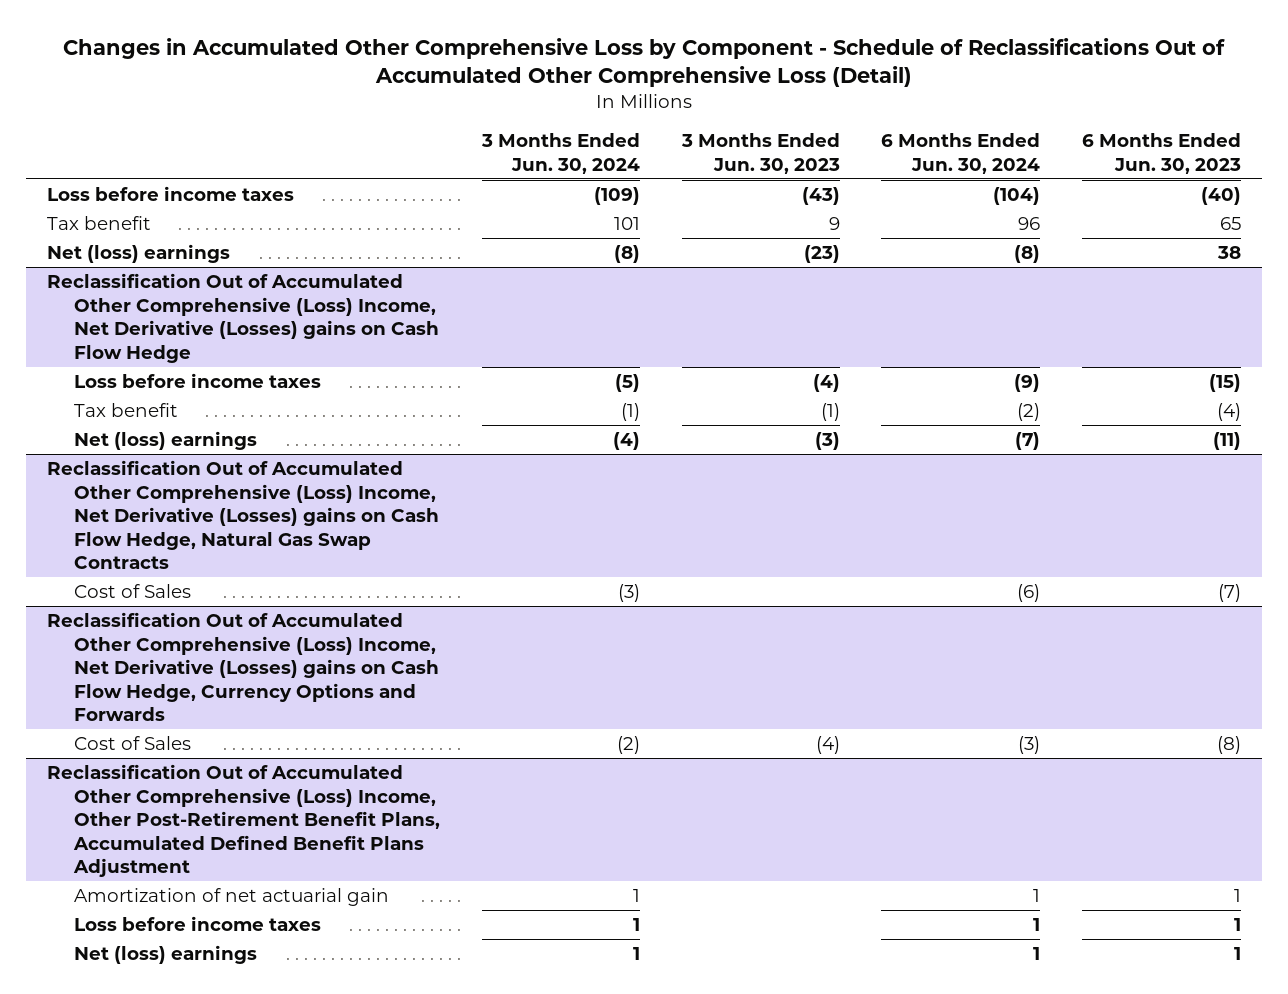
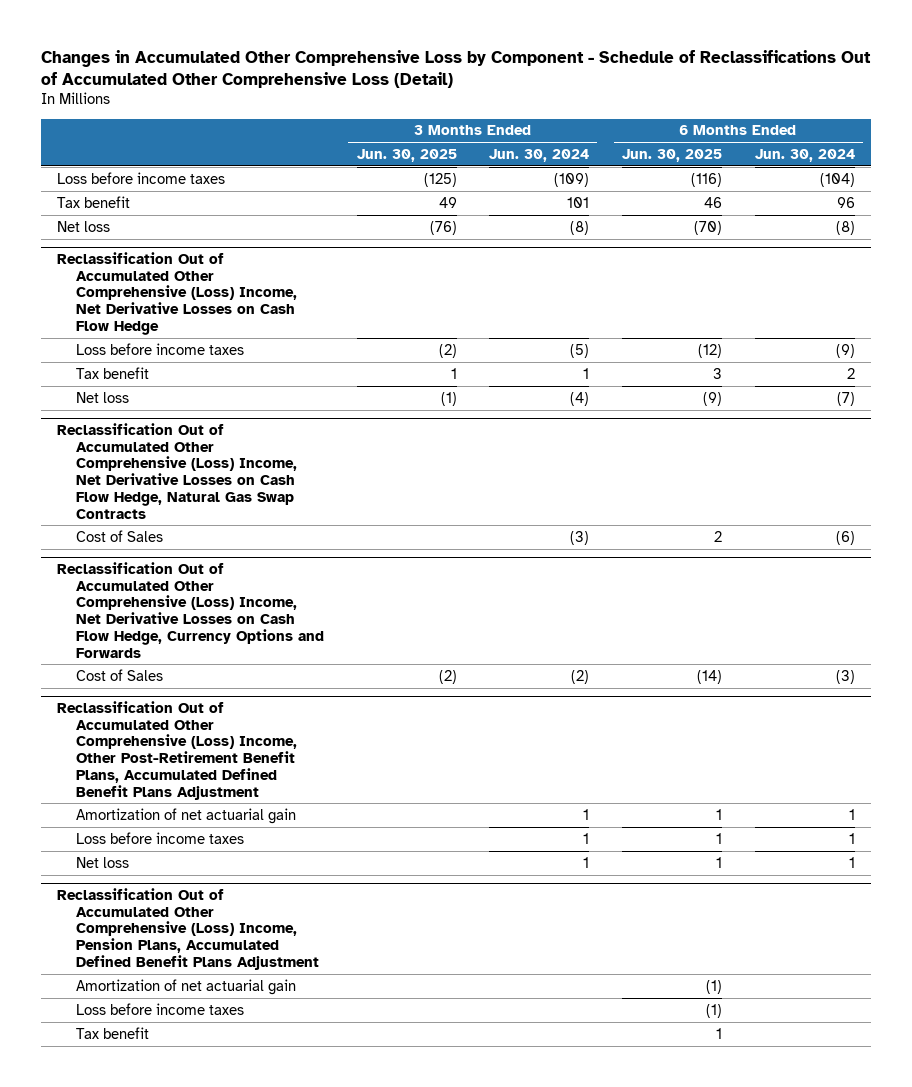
- | 3 Months Ended Jun. 30, 2024 | 3 Months Ended Jun. 30, 2023 | 6 Months Ended Jun. 30, 2024 | 6 Months Ended Jun. 30, 2023
+ | 3 Months Ended Jun. 30, 2025 | 3 Months Ended Jun. 30, 2024 | 6 Months Ended Jun. 30, 2025 | 6 Months Ended Jun. 30, 2024
- Net (loss) earnings | (8) | (23) | (8) | 38
- Reclassification Out of Accumulated Other Comprehensive (Loss) Income, Net Derivative (Losses) gains on Cash Flow Hedge
+ Net loss | (76) | (8) | (70) | (8)
+ Reclassification Out of Accumulated Other Comprehensive (Loss) Income, Net Derivative Losses on Cash Flow Hedge
- Tax benefit | (1) | (1) | (2) | (4)
- Net (loss) earnings | (4) | (3) | (7) | (11)
- Reclassification Out of Accumulated Other Comprehensive (Loss) Income, Net Derivative (Losses) gains on Cash Flow Hedge, Natural Gas Swap Contracts
+ Tax benefit | 1 | 1 | 3 | 2
+ Net loss | (1) | (4) | (9) | (7)
+ Reclassification Out of Accumulated Other Comprehensive (Loss) Income, Net Derivative Losses on Cash Flow Hedge, Natural Gas Swap Contracts
- Reclassification Out of Accumulated Other Comprehensive (Loss) Income, Net Derivative (Losses) gains on Cash Flow Hedge, Currency Options and Forwards
+ Reclassification Out of Accumulated Other Comprehensive (Loss) Income, Net Derivative Losses on Cash Flow Hedge, Currency Options and Forwards
@ Reclassification Out of Accumulated Other Comprehensive (Loss) Income, Other Post-Retirement Benefit Plans, Accumulated Defined Benefit Plans Adjustment
- Net (loss) earnings | 1 | | 1 | 1
+ Net loss | | 1 | 1 | 1
+ Reclassification Out of Accumulated Other Comprehensive (Loss) Income, Pension Plans, Accumulated Defined Benefit Plans Adjustment
+ Amortization of net actuarial gain | | | (1) |
+ Loss before income taxes | | | (1) |
+ Tax benefit | | | 1 |

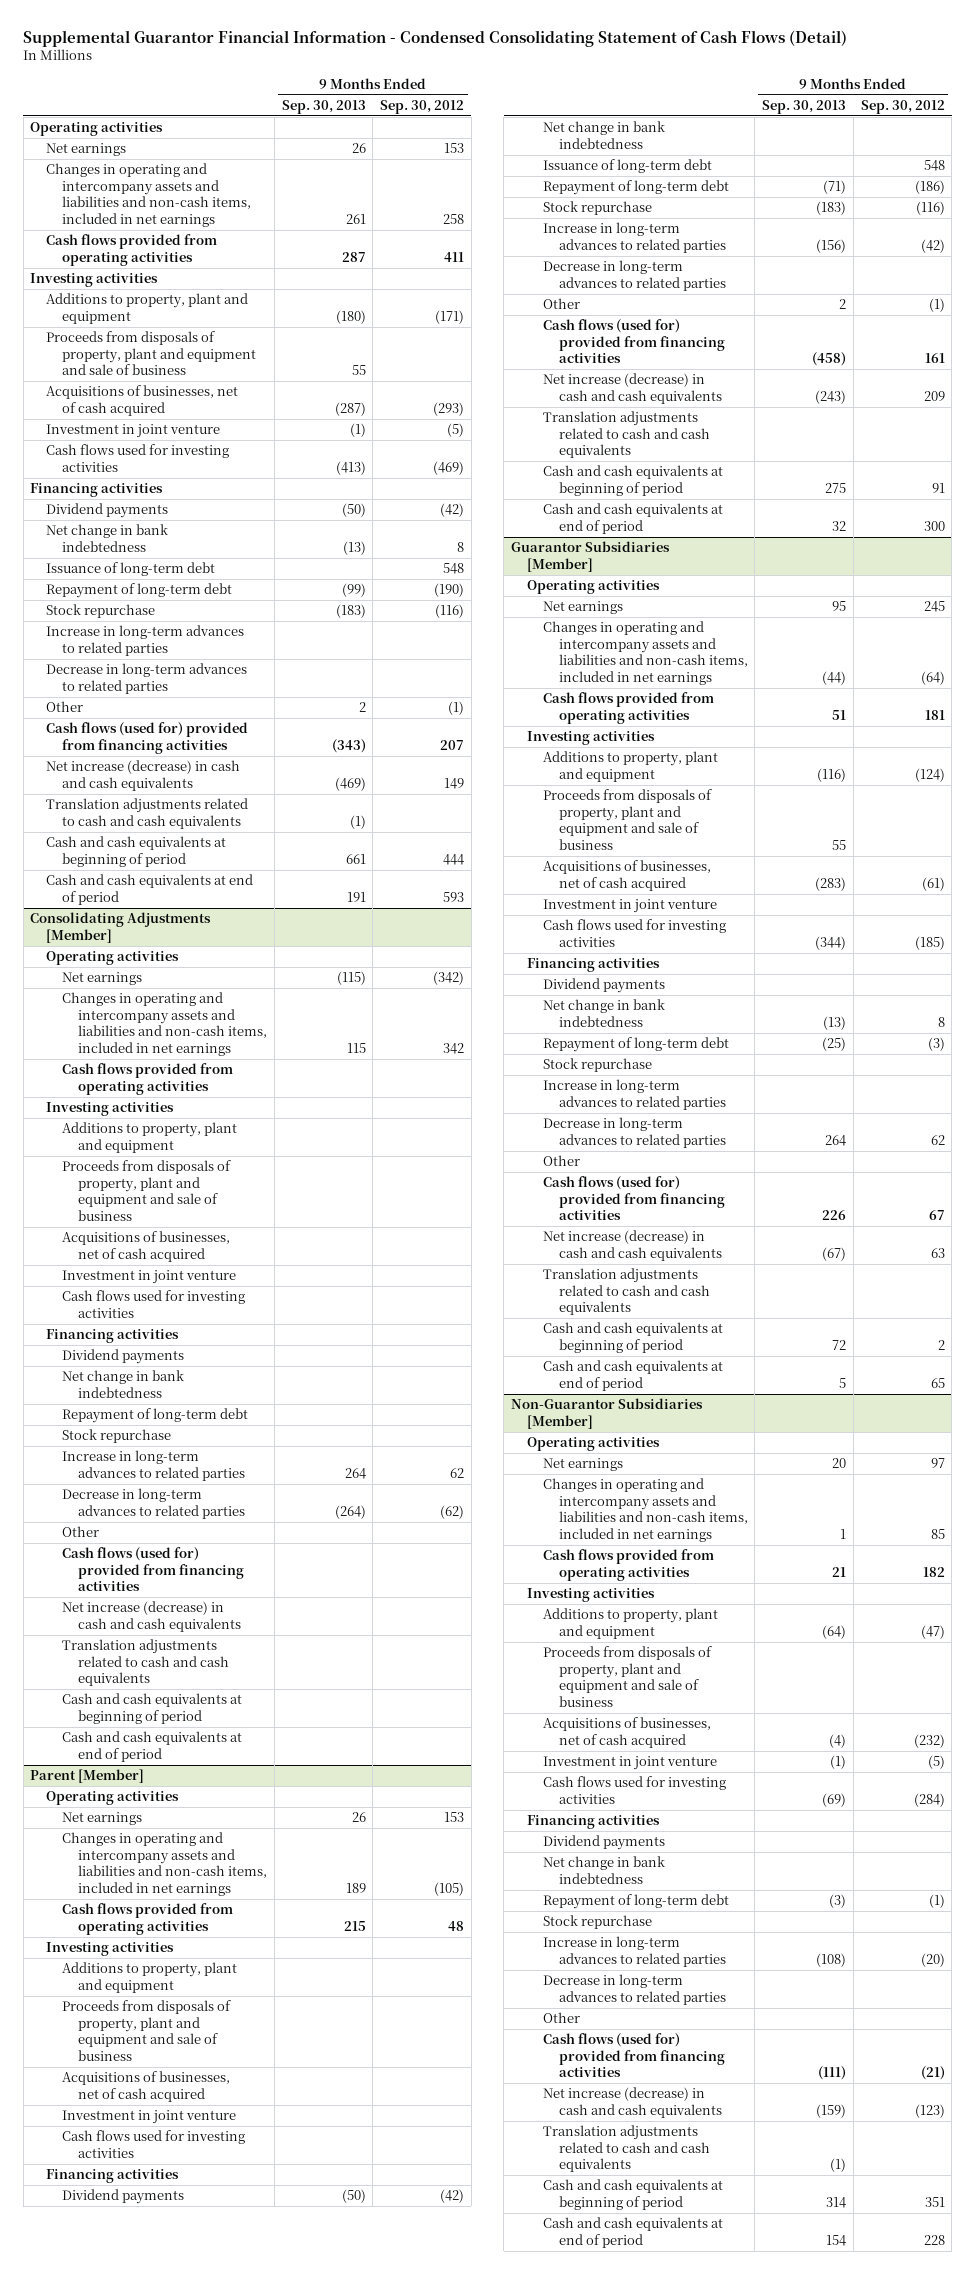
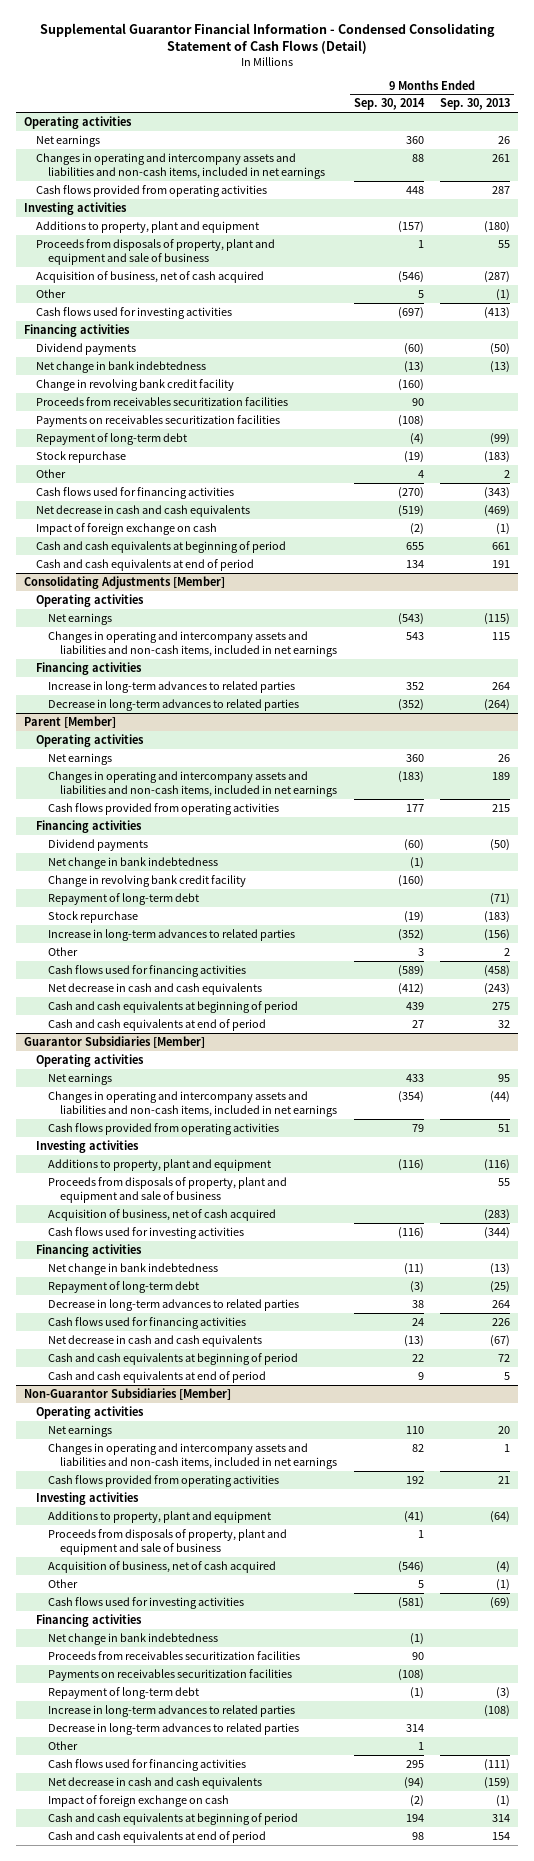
- | 9 Months Ended Sep. 30, 2013 | 9 Months Ended Sep. 30, 2012
+ | 9 Months Ended Sep. 30, 2014 | 9 Months Ended Sep. 30, 2013
- Acquisitions of businesses, net of cash acquired | (287) | (293)
- Investment in joint venture | (1) | (5)
+ Acquisition of business, net of cash acquired | (546) | (287)
+ Other | 5 | (1)
- Issuance of long-term debt | | 548
+ Change in revolving bank credit facility | (160) |
+ Proceeds from receivables securitization facilities | 90 |
+ Payments on receivables securitization facilities | (108) |
- Increase in long-term advances to related parties
- Decrease in long-term advances to related parties
- Cash flows (used for) provided from financing activities | (343) | 207
- Net increase (decrease) in cash and cash equivalents | (469) | 149
- Translation adjustments related to cash and cash equivalents | (1) |
+ Cash flows used for financing activities | (270) | (343)
+ Net decrease in cash and cash equivalents | (519) | (469)
+ Impact of foreign exchange on cash | (2) | (1)
@ Consolidating Adjustments [Member]
- Cash flows provided from operating activities
- Investing activities
- Additions to property, plant and equipment
- Proceeds from disposals of property, plant and equipment and sale of business
- Acquisitions of businesses, net of cash acquired
- Investment in joint venture
- Cash flows used for investing activities
- Dividend payments
- Net change in bank indebtedness
- Repayment of long-term debt
- Stock repurchase
- Other
- Cash flows (used for) provided from financing activities
- Net increase (decrease) in cash and cash equivalents
- Translation adjustments related to cash and cash equivalents
- Cash and cash equivalents at beginning of period
- Cash and cash equivalents at end of period
@ Parent [Member]
- Investing activities
- Additions to property, plant and equipment
- Proceeds from disposals of property, plant and equipment and sale of business
- Acquisitions of businesses, net of cash acquired
- Investment in joint venture
- Cash flows used for investing activities
- Issuance of long-term debt | | 548
+ Change in revolving bank credit facility | (160) |
- Decrease in long-term advances to related parties
- Cash flows (used for) provided from financing activities | (458) | 161
- Net increase (decrease) in cash and cash equivalents | (243) | 209
- Translation adjustments related to cash and cash equivalents
+ Cash flows used for financing activities | (589) | (458)
+ Net decrease in cash and cash equivalents | (412) | (243)
@ Guarantor Subsidiaries [Member]
- Acquisitions of businesses, net of cash acquired | (283) | (61)
- Investment in joint venture
+ Acquisition of business, net of cash acquired | | (283)
- Dividend payments
- Stock repurchase
- Increase in long-term advances to related parties
- Other
- Cash flows (used for) provided from financing activities | 226 | 67
- Net increase (decrease) in cash and cash equivalents | (67) | 63
- Translation adjustments related to cash and cash equivalents
+ Cash flows used for financing activities | 24 | 226
+ Net decrease in cash and cash equivalents | (13) | (67)
@ Non-Guarantor Subsidiaries [Member]
- Acquisitions of businesses, net of cash acquired | (4) | (232)
- Investment in joint venture | (1) | (5)
+ Acquisition of business, net of cash acquired | (546) | (4)
+ Other | 5 | (1)
- Dividend payments
+ Proceeds from receivables securitization facilities | 90 |
+ Payments on receivables securitization facilities | (108) |
- Stock repurchase
- Cash flows (used for) provided from financing activities | (111) | (21)
- Net increase (decrease) in cash and cash equivalents | (159) | (123)
- Translation adjustments related to cash and cash equivalents | (1) |
+ Cash flows used for financing activities | 295 | (111)
+ Net decrease in cash and cash equivalents | (94) | (159)
+ Impact of foreign exchange on cash | (2) | (1)

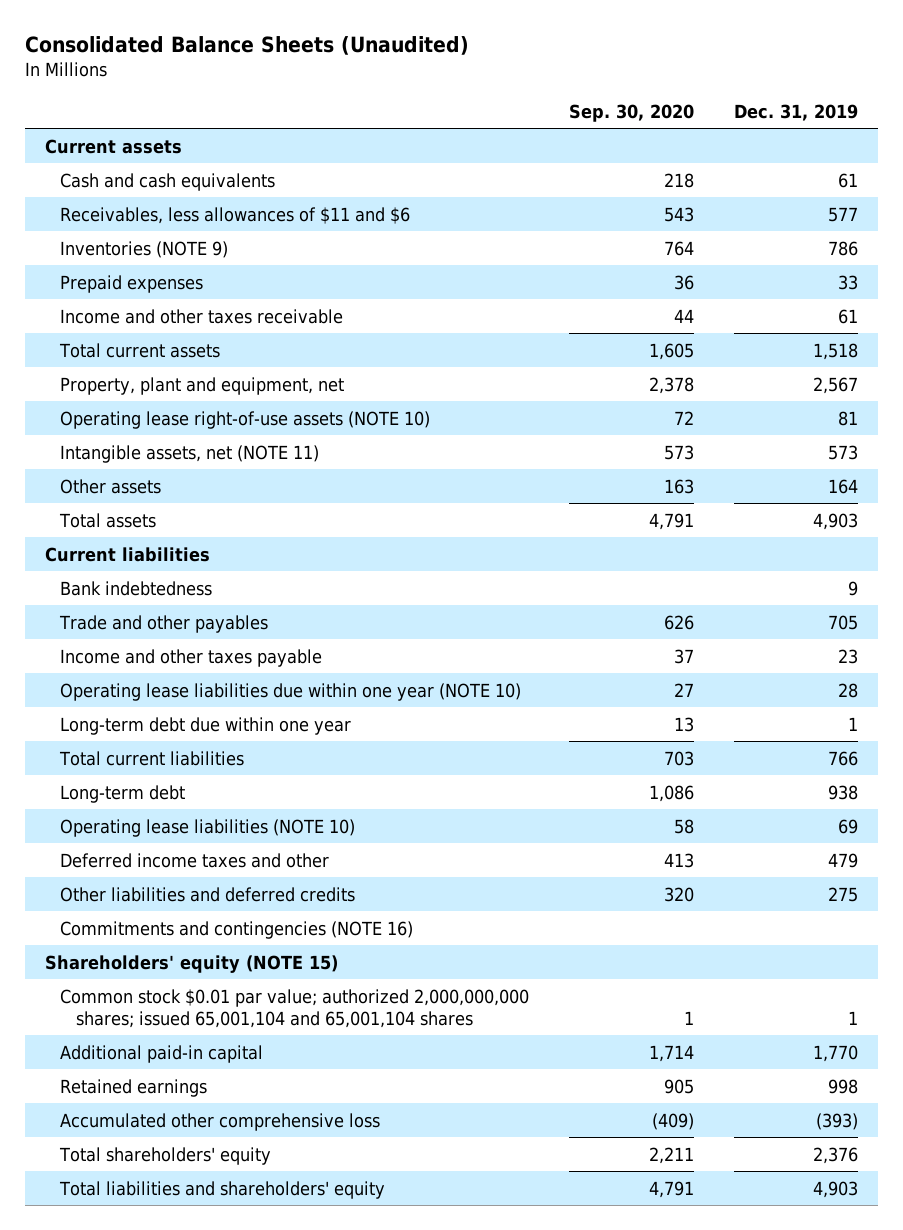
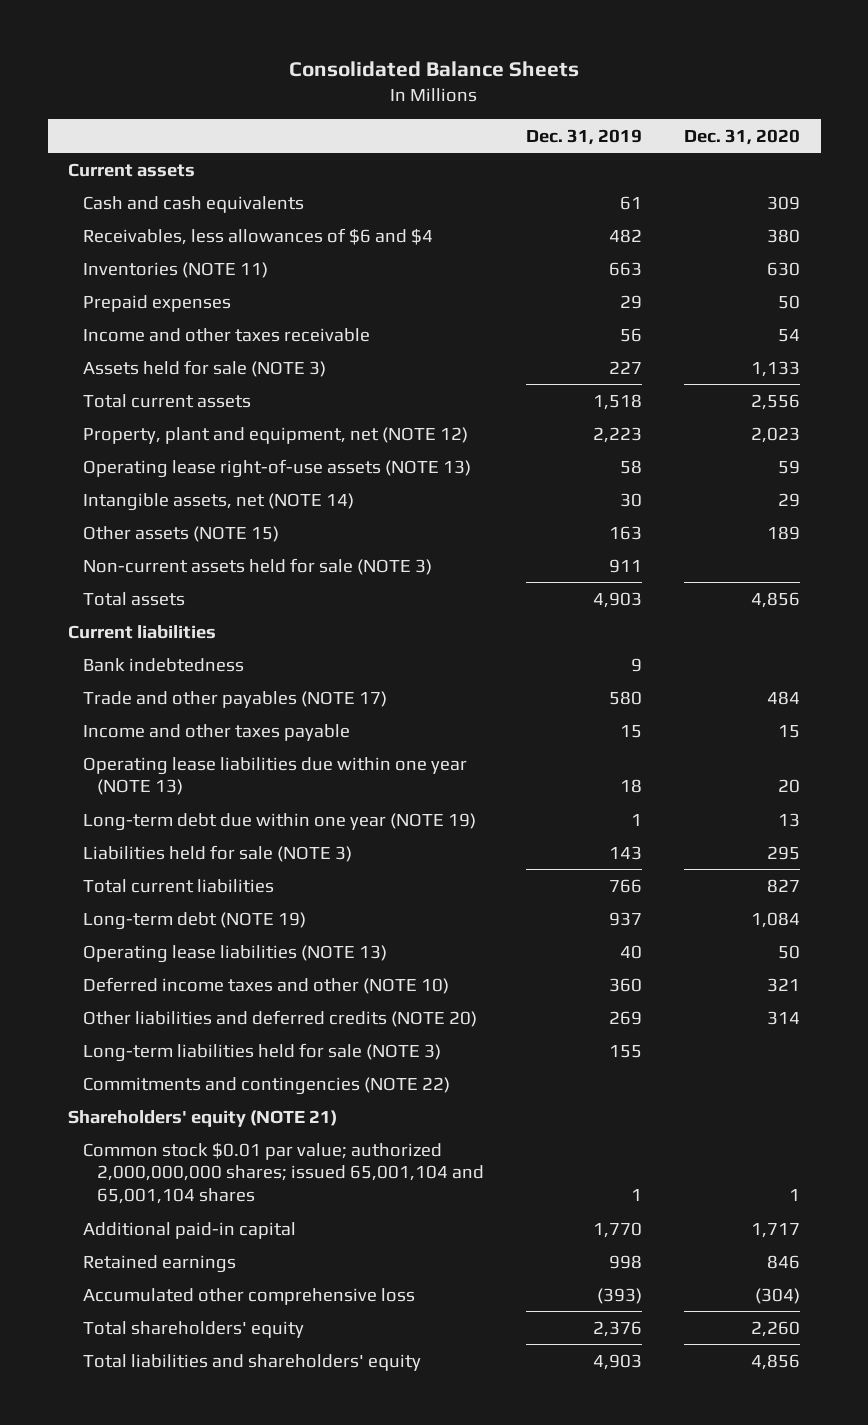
- Consolidated Balance Sheets (Unaudited)
+ Consolidated Balance Sheets
- | Sep. 30, 2020 | Dec. 31, 2019
+ | Dec. 31, 2019 | Dec. 31, 2020
- Receivables, less allowances of $11 and $6 | 543 | 577
- Inventories (NOTE 9) | 764 | 786
- Prepaid expenses | 36 | 33
- Income and other taxes receivable | 44 | 61
+ Receivables, less allowances of $6 and $4 | 482 | 380
+ Inventories (NOTE 11) | 663 | 630
+ Prepaid expenses | 29 | 50
+ Income and other taxes receivable | 56 | 54
+ Assets held for sale (NOTE 3) | 227 | 1,133
- Property, plant and equipment, net | 2,378 | 2,567
- Operating lease right-of-use assets (NOTE 10) | 72 | 81
- Intangible assets, net (NOTE 11) | 573 | 573
- Other assets | 163 | 164
+ Property, plant and equipment, net (NOTE 12) | 2,223 | 2,023
+ Operating lease right-of-use assets (NOTE 13) | 58 | 59
+ Intangible assets, net (NOTE 14) | 30 | 29
+ Other assets (NOTE 15) | 163 | 189
+ Non-current assets held for sale (NOTE 3) | 911 |
- Trade and other payables | 626 | 705
- Income and other taxes payable | 37 | 23
- Operating lease liabilities due within one year (NOTE 10) | 27 | 28
- Long-term debt due within one year | 13 | 1
+ Trade and other payables (NOTE 17) | 580 | 484
+ Income and other taxes payable | 15 | 15
+ Operating lease liabilities due within one year (NOTE 13) | 18 | 20
+ Long-term debt due within one year (NOTE 19) | 1 | 13
+ Liabilities held for sale (NOTE 3) | 143 | 295
- Long-term debt | 1,086 | 938
- Operating lease liabilities (NOTE 10) | 58 | 69
- Deferred income taxes and other | 413 | 479
- Other liabilities and deferred credits | 320 | 275
- Commitments and contingencies (NOTE 16)
- Shareholders' equity (NOTE 15)
+ Long-term debt (NOTE 19) | 937 | 1,084
+ Operating lease liabilities (NOTE 13) | 40 | 50
+ Deferred income taxes and other (NOTE 10) | 360 | 321
+ Other liabilities and deferred credits (NOTE 20) | 269 | 314
+ Long-term liabilities held for sale (NOTE 3) | 155 |
+ Commitments and contingencies (NOTE 22)
+ Shareholders' equity (NOTE 21)

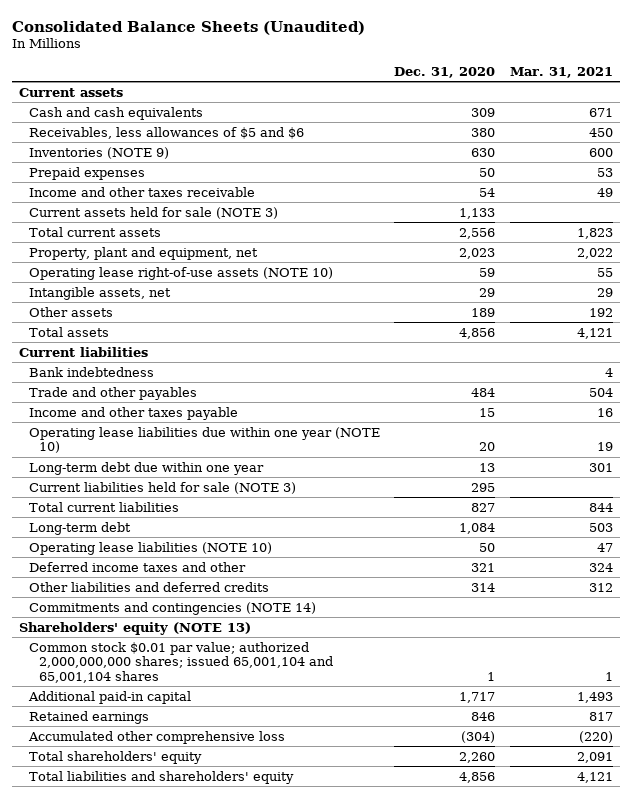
- Consolidated Balance Sheets
+ Consolidated Balance Sheets (Unaudited)
- | Dec. 31, 2019 | Dec. 31, 2020
+ | Dec. 31, 2020 | Mar. 31, 2021
- Receivables, less allowances of $6 and $4 | 482 | 380
- Inventories (NOTE 11) | 663 | 630
+ Receivables, less allowances of $5 and $6 | 380 | 450
+ Inventories (NOTE 9) | 630 | 600
- Assets held for sale (NOTE 3) | 227 | 1,133
+ Current assets held for sale (NOTE 3) | 1,133 |
- Property, plant and equipment, net (NOTE 12) | 2,223 | 2,023
- Operating lease right-of-use assets (NOTE 13) | 58 | 59
- Intangible assets, net (NOTE 14) | 30 | 29
- Other assets (NOTE 15) | 163 | 189
- Non-current assets held for sale (NOTE 3) | 911 |
+ Property, plant and equipment, net | 2,023 | 2,022
+ Operating lease right-of-use assets (NOTE 10) | 59 | 55
+ Intangible assets, net | 29 | 29
+ Other assets | 189 | 192
- Trade and other payables (NOTE 17) | 580 | 484
+ Trade and other payables | 484 | 504
- Operating lease liabilities due within one year (NOTE 13) | 18 | 20
- Long-term debt due within one year (NOTE 19) | 1 | 13
- Liabilities held for sale (NOTE 3) | 143 | 295
+ Operating lease liabilities due within one year (NOTE 10) | 20 | 19
+ Long-term debt due within one year | 13 | 301
+ Current liabilities held for sale (NOTE 3) | 295 |
- Long-term debt (NOTE 19) | 937 | 1,084
- Operating lease liabilities (NOTE 13) | 40 | 50
- Deferred income taxes and other (NOTE 10) | 360 | 321
- Other liabilities and deferred credits (NOTE 20) | 269 | 314
- Long-term liabilities held for sale (NOTE 3) | 155 |
- Commitments and contingencies (NOTE 22)
- Shareholders' equity (NOTE 21)
+ Long-term debt | 1,084 | 503
+ Operating lease liabilities (NOTE 10) | 50 | 47
+ Deferred income taxes and other | 321 | 324
+ Other liabilities and deferred credits | 314 | 312
+ Commitments and contingencies (NOTE 14)
+ Shareholders' equity (NOTE 13)

